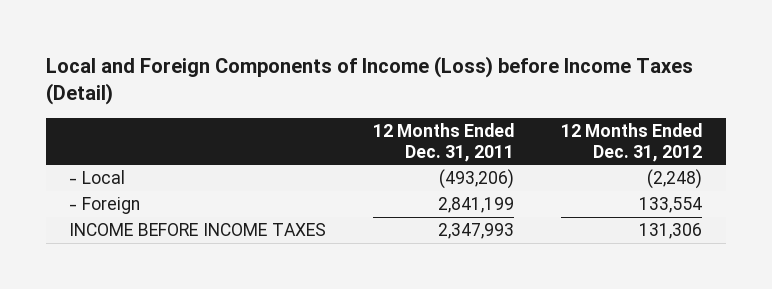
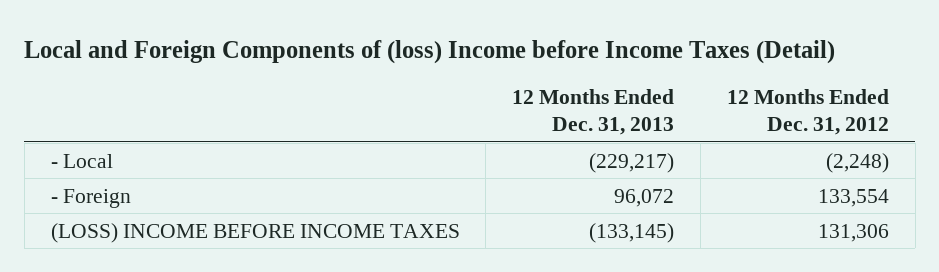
- Local and Foreign Components of Income (Loss) before Income Taxes (Detail)
+ Local and Foreign Components of (loss) Income before Income Taxes (Detail)
- | 12 Months Ended Dec. 31, 2011 | 12 Months Ended Dec. 31, 2012
+ | 12 Months Ended Dec. 31, 2013 | 12 Months Ended Dec. 31, 2012
- INCOME BEFORE INCOME TAXES | 2,347,993 | 131,306
+ (LOSS) INCOME BEFORE INCOME TAXES | (133,145) | 131,306

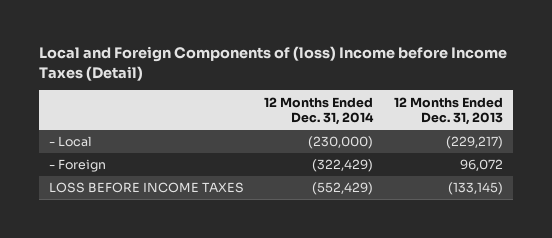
- | 12 Months Ended Dec. 31, 2013 | 12 Months Ended Dec. 31, 2012
+ | 12 Months Ended Dec. 31, 2014 | 12 Months Ended Dec. 31, 2013
- (LOSS) INCOME BEFORE INCOME TAXES | (133,145) | 131,306
+ LOSS BEFORE INCOME TAXES | (552,429) | (133,145)

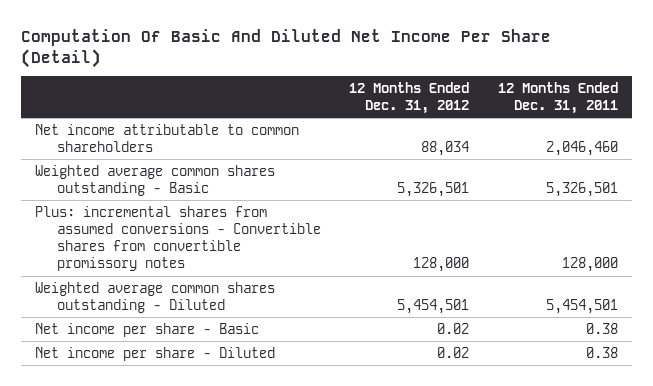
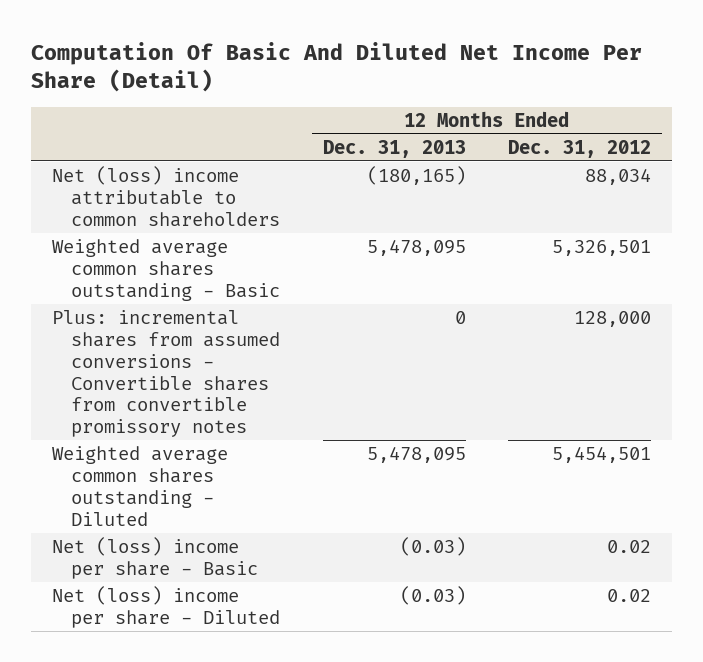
- | 12 Months Ended Dec. 31, 2012 | 12 Months Ended Dec. 31, 2011
+ | 12 Months Ended Dec. 31, 2013 | 12 Months Ended Dec. 31, 2012
- Net income attributable to common shareholders | 88,034 | 2,046,460
+ Net (loss) income attributable to common shareholders | (180,165) | 88,034
- Net income per share - Basic | 0.02 | 0.38
- Net income per share - Diluted | 0.02 | 0.38
+ Net (loss) income per share - Basic | (0.03) | 0.02
+ Net (loss) income per share - Diluted | (0.03) | 0.02

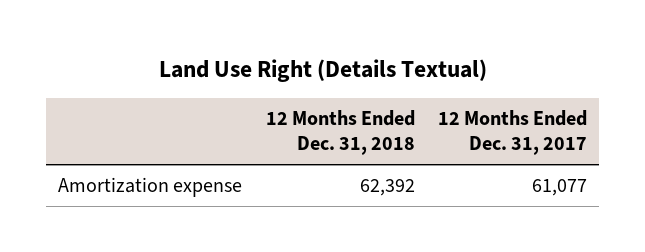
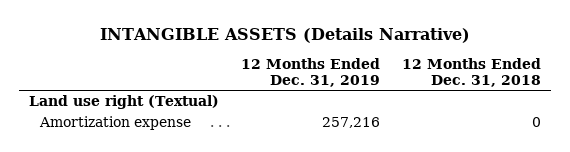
- Land Use Right (Details Textual)
+ INTANGIBLE ASSETS (Details Narrative)
- | 12 Months Ended Dec. 31, 2018 | 12 Months Ended Dec. 31, 2017
+ | 12 Months Ended Dec. 31, 2019 | 12 Months Ended Dec. 31, 2018
- Amortization expense | 62,392 | 61,077
+ Land use right (Textual)
+ Amortization expense | 257,216 | 0

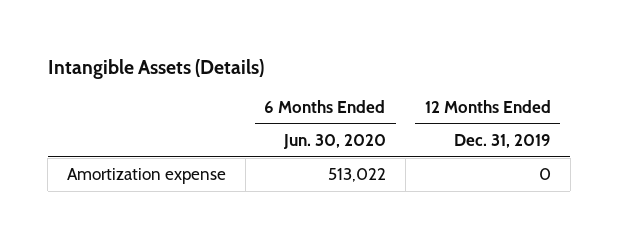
- INTANGIBLE ASSETS (Details Narrative)
+ Intangible Assets (Details)
- | 12 Months Ended Dec. 31, 2019 | 12 Months Ended Dec. 31, 2018
+ | 6 Months Ended Jun. 30, 2020 | 12 Months Ended Dec. 31, 2019
- Land use right (Textual)
- Amortization expense | 257,216 | 0
+ Amortization expense | 513,022 | 0

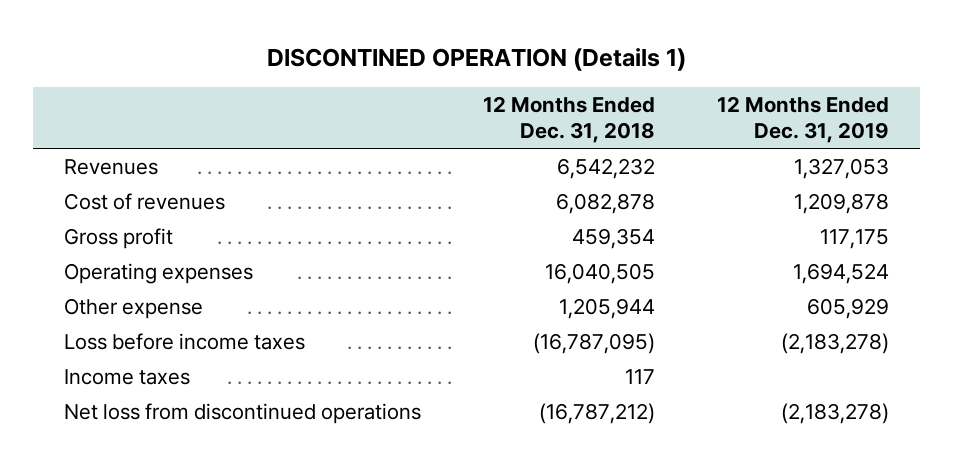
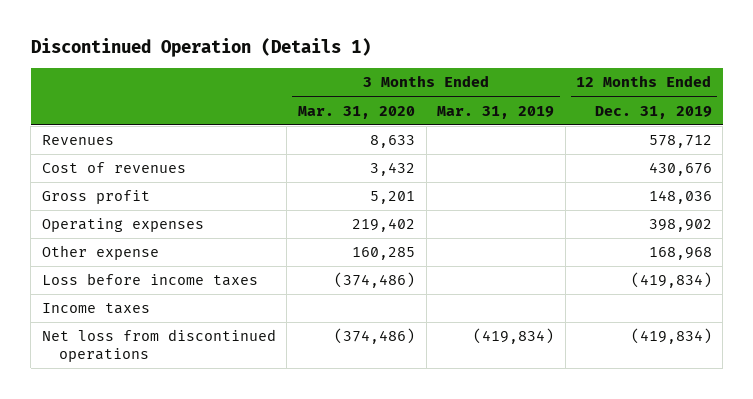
- DISCONTINED OPERATION (Details 1)
+ Discontinued Operation (Details 1)
- | 12 Months Ended Dec. 31, 2018 | 12 Months Ended Dec. 31, 2019
+ | 3 Months Ended Mar. 31, 2020 | 3 Months Ended Mar. 31, 2019 | 12 Months Ended Dec. 31, 2019
- Revenues | 6,542,232 | 1,327,053
- Cost of revenues | 6,082,878 | 1,209,878
- Gross profit | 459,354 | 117,175
- Operating expenses | 16,040,505 | 1,694,524
- Other expense | 1,205,944 | 605,929
- Loss before income taxes | (16,787,095) | (2,183,278)
+ Revenues | 8,633 | | 578,712
+ Cost of revenues | 3,432 | | 430,676
+ Gross profit | 5,201 | | 148,036
+ Operating expenses | 219,402 | | 398,902
+ Other expense | 160,285 | | 168,968
+ Loss before income taxes | (374,486) | | (419,834)
- Net loss from discontinued operations | (16,787,212) | (2,183,278)
+ Net loss from discontinued operations | (374,486) | (419,834) | (419,834)

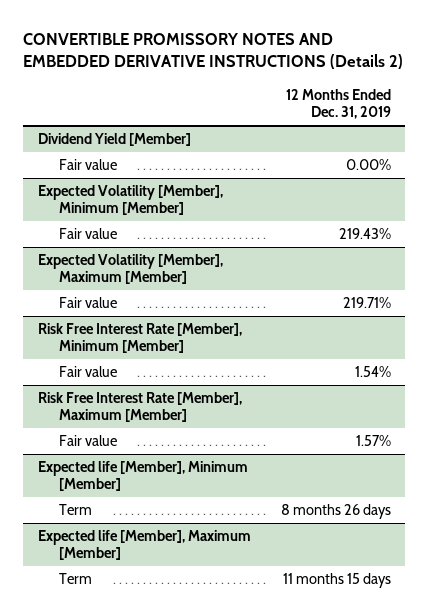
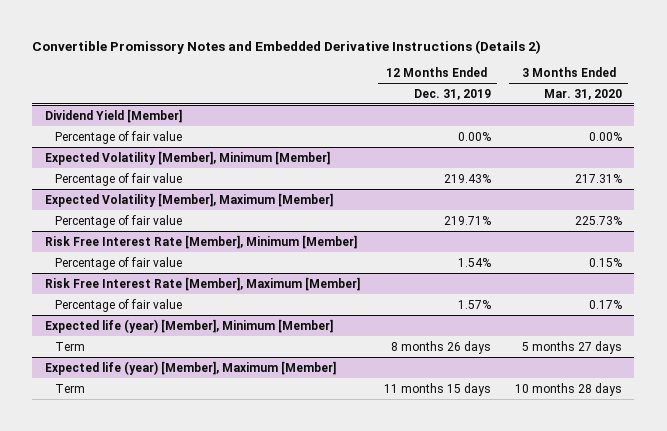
- CONVERTIBLE PROMISSORY NOTES AND EMBEDDED DERIVATIVE INSTRUCTIONS (Details 2)
+ Convertible Promissory Notes and Embedded Derivative Instructions (Details 2)
- | 12 Months Ended Dec. 31, 2019
+ | 12 Months Ended Dec. 31, 2019 | 3 Months Ended Mar. 31, 2020
@ Dividend Yield [Member]
- Fair value | 0.00%
+ Percentage of fair value | 0.00% | 0.00%
@ Expected Volatility [Member], Minimum [Member]
- Fair value | 219.43%
+ Percentage of fair value | 219.43% | 217.31%
@ Expected Volatility [Member], Maximum [Member]
- Fair value | 219.71%
+ Percentage of fair value | 219.71% | 225.73%
@ Risk Free Interest Rate [Member], Minimum [Member]
- Fair value | 1.54%
+ Percentage of fair value | 1.54% | 0.15%
@ Risk Free Interest Rate [Member], Maximum [Member]
- Fair value | 1.57%
- Expected life [Member], Minimum [Member]
@ Risk Free Interest Rate [Member], Maximum [Member]
+ Percentage of fair value | 1.57% | 0.17%
+ Expected life (year) [Member], Minimum [Member]
- Expected life [Member], Maximum [Member]
+ Expected life (year) [Member], Maximum [Member]

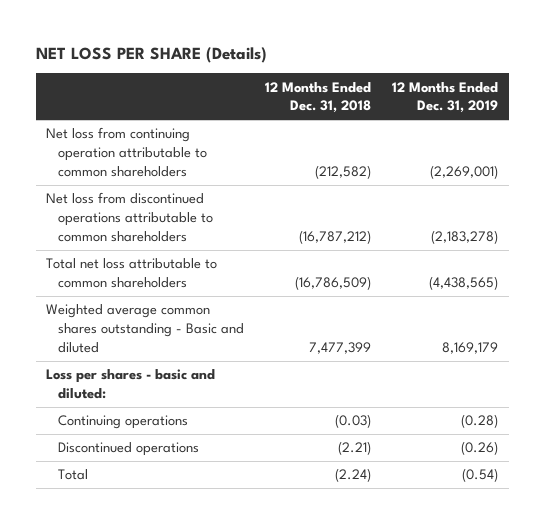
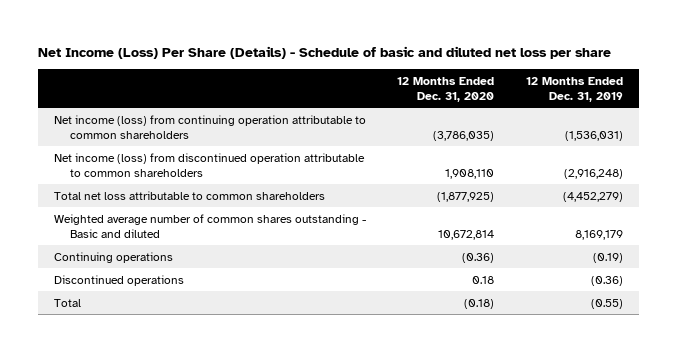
- NET LOSS PER SHARE (Details)
+ Net Income (Loss) Per Share (Details) - Schedule of basic and diluted net loss per share
- | 12 Months Ended Dec. 31, 2018 | 12 Months Ended Dec. 31, 2019
+ | 12 Months Ended Dec. 31, 2020 | 12 Months Ended Dec. 31, 2019
- Net loss from continuing operation attributable to common shareholders | (212,582) | (2,269,001)
- Net loss from discontinued operations attributable to common shareholders | (16,787,212) | (2,183,278)
- Total net loss attributable to common shareholders | (16,786,509) | (4,438,565)
- Weighted average common shares outstanding - Basic and diluted | 7,477,399 | 8,169,179
- Loss per shares - basic and diluted:
- Continuing operations | (0.03) | (0.28)
- Discontinued operations | (2.21) | (0.26)
- Total | (2.24) | (0.54)
+ Net income (loss) from continuing operation attributable to common shareholders | (3,786,035) | (1,536,031)
+ Net income (loss) from discontinued operation attributable to common shareholders | 1,908,110 | (2,916,248)
+ Total net loss attributable to common shareholders | (1,877,925) | (4,452,279)
+ Weighted average number of common shares outstanding - Basic and diluted | 10,672,814 | 8,169,179
+ Continuing operations | (0.36) | (0.19)
+ Discontinued operations | 0.18 | (0.36)
+ Total | (0.18) | (0.55)

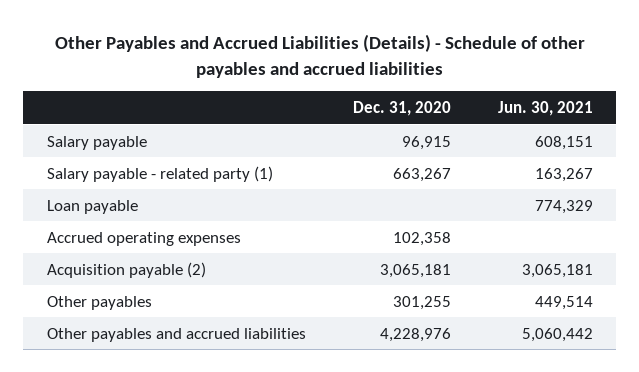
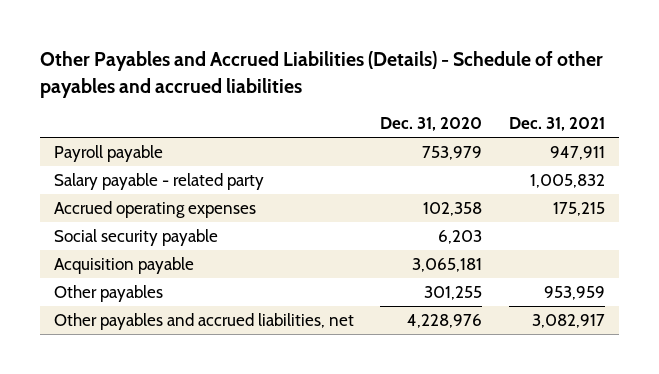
- | Dec. 31, 2020 | Jun. 30, 2021
+ | Dec. 31, 2020 | Dec. 31, 2021
- Salary payable | 96,915 | 608,151
- Salary payable - related party (1) | 663,267 | 163,267
- Loan payable | | 774,329
+ Payroll payable | 753,979 | 947,911
+ Salary payable - related party | | 1,005,832
- Acquisition payable (2) | 3,065,181 | 3,065,181
+ Social security payable | 6,203 |
+ Acquisition payable | 3,065,181 |
- Other payables and accrued liabilities | 4,228,976 | 5,060,442
+ Other payables and accrued liabilities, net | 4,228,976 | 3,082,917

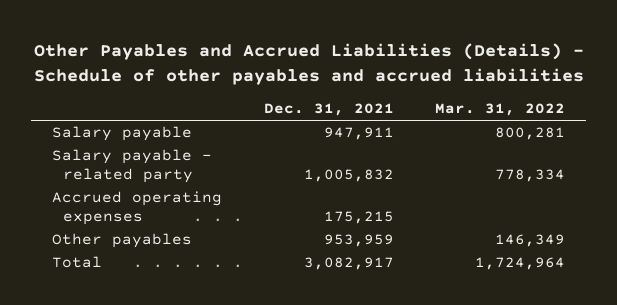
- | Dec. 31, 2020 | Dec. 31, 2021
+ | Dec. 31, 2021 | Mar. 31, 2022
- Payroll payable | 753,979 | 947,911
+ Salary payable | 947,911 | 800,281
- Social security payable | 6,203 |
- Acquisition payable | 3,065,181 |
- Other payables and accrued liabilities, net | 4,228,976 | 3,082,917
+ Total | 3,082,917 | 1,724,964

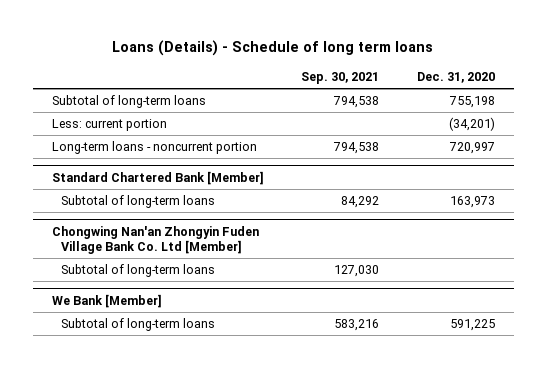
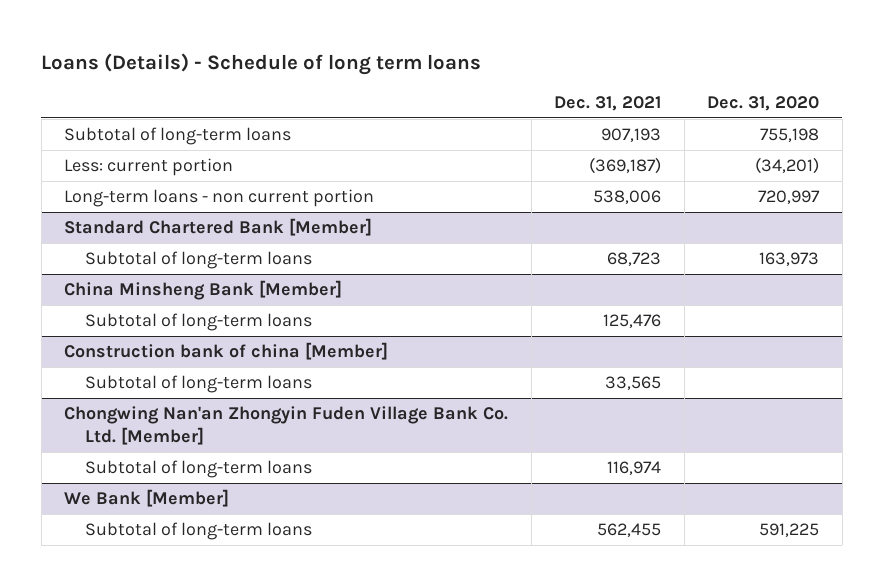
- | Sep. 30, 2021 | Dec. 31, 2020
+ | Dec. 31, 2021 | Dec. 31, 2020
- Long-term loans - noncurrent portion | 794,538 | 720,997
+ Long-term loans - non current portion | 538,006 | 720,997
- Chongwing Nan'an Zhongyin Fuden Village Bank Co. Ltd [Member]
+ China Minsheng Bank [Member]
+ Construction bank of china [Member]
+ Subtotal of long-term loans | 33,565 |
+ Chongwing Nan'an Zhongyin Fuden Village Bank Co. Ltd. [Member]
+ Subtotal of long-term loans | 116,974 |

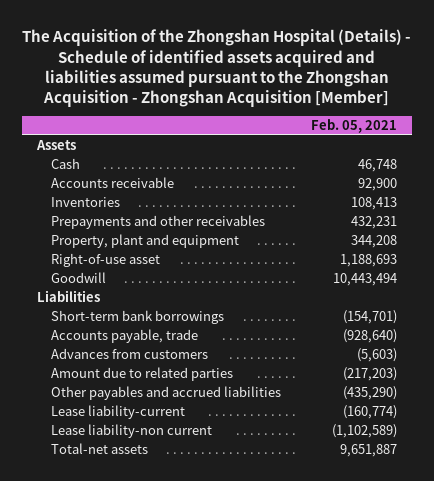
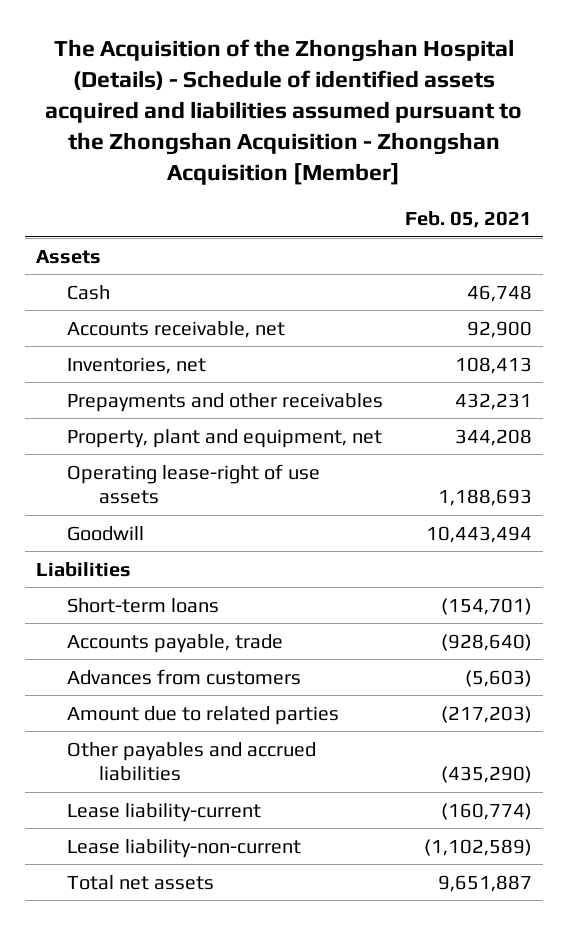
- Accounts receivable | 92,900
- Inventories | 108,413
+ Accounts receivable, net | 92,900
+ Inventories, net | 108,413
- Property, plant and equipment | 344,208
- Right-of-use asset | 1,188,693
+ Property, plant and equipment, net | 344,208
+ Operating lease-right of use assets | 1,188,693
- Short-term bank borrowings | (154,701)
+ Short-term loans | (154,701)
- Lease liability-non current | (1,102,589)
- Total-net assets | 9,651,887
+ Lease liability-non-current | (1,102,589)
+ Total net assets | 9,651,887

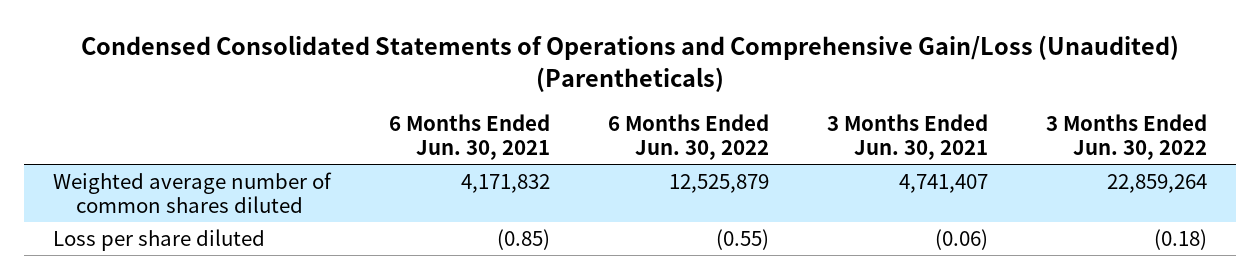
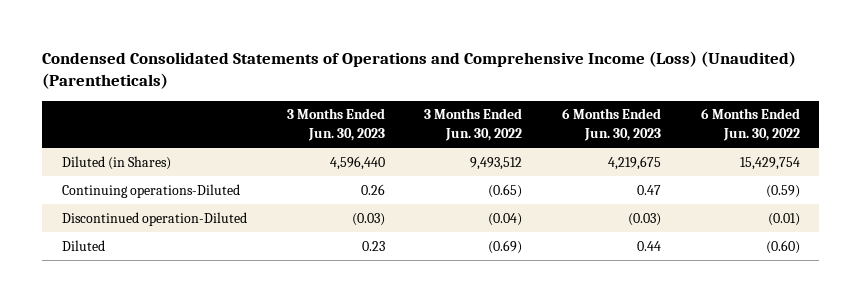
- Condensed Consolidated Statements of Operations and Comprehensive Gain/Loss (Unaudited) (Parentheticals)
+ Condensed Consolidated Statements of Operations and Comprehensive Income (Loss) (Unaudited) (Parentheticals)
- | 6 Months Ended Jun. 30, 2021 | 6 Months Ended Jun. 30, 2022 | 3 Months Ended Jun. 30, 2021 | 3 Months Ended Jun. 30, 2022
+ | 3 Months Ended Jun. 30, 2023 | 3 Months Ended Jun. 30, 2022 | 6 Months Ended Jun. 30, 2023 | 6 Months Ended Jun. 30, 2022
- Weighted average number of common shares diluted | 4,171,832 | 12,525,879 | 4,741,407 | 22,859,264
- Loss per share diluted | (0.85) | (0.55) | (0.06) | (0.18)
+ Diluted (in Shares) | 4,596,440 | 9,493,512 | 4,219,675 | 15,429,754
+ Continuing operations-Diluted | 0.26 | (0.65) | 0.47 | (0.59)
+ Discontinued operation-Diluted | (0.03) | (0.04) | (0.03) | (0.01)
+ Diluted | 0.23 | (0.69) | 0.44 | (0.60)

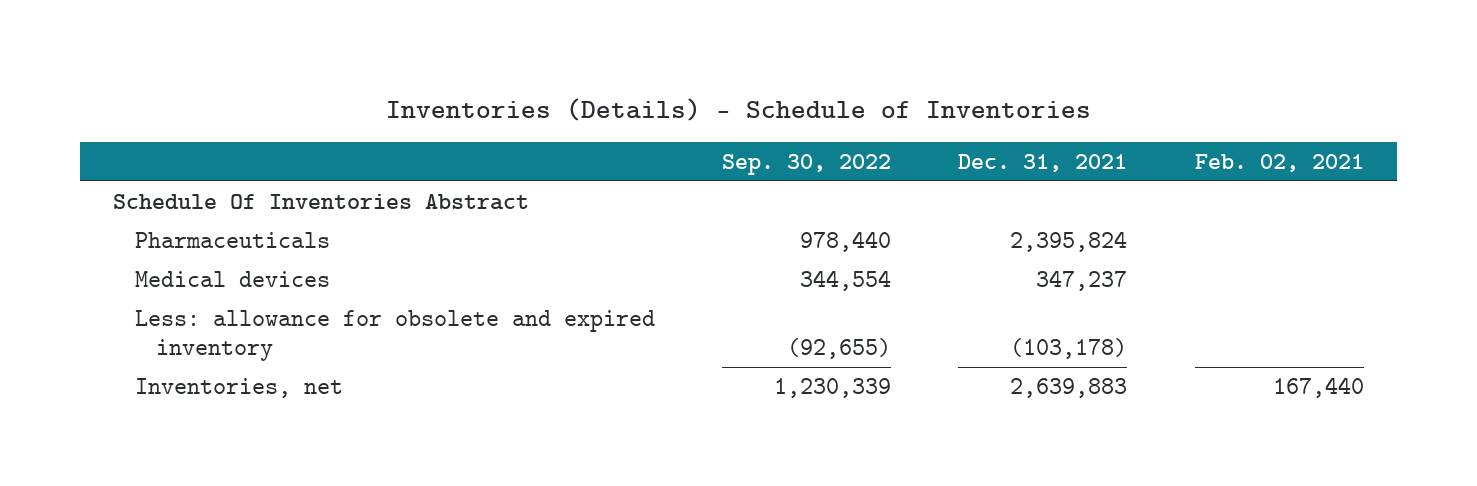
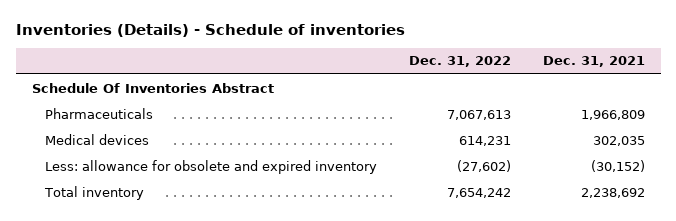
- Inventories (Details) - Schedule of Inventories
+ Inventories (Details) - Schedule of inventories
- | Sep. 30, 2022 | Dec. 31, 2021 | Feb. 02, 2021
+ | Dec. 31, 2022 | Dec. 31, 2021
- Pharmaceuticals | 978,440 | 2,395,824 |
- Medical devices | 344,554 | 347,237 |
- Less: allowance for obsolete and expired inventory | (92,655) | (103,178) |
- Inventories, net | 1,230,339 | 2,639,883 | 167,440
+ Pharmaceuticals | 7,067,613 | 1,966,809
+ Medical devices | 614,231 | 302,035
+ Less: allowance for obsolete and expired inventory | (27,602) | (30,152)
+ Total inventory | 7,654,242 | 2,238,692

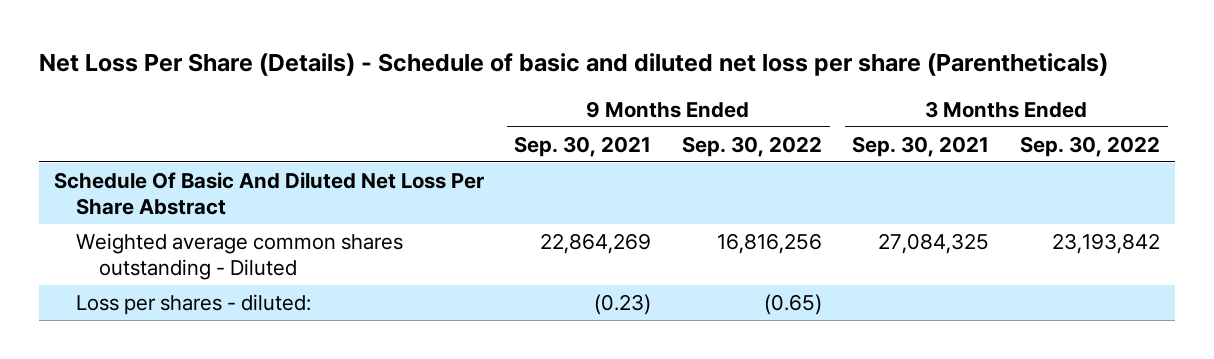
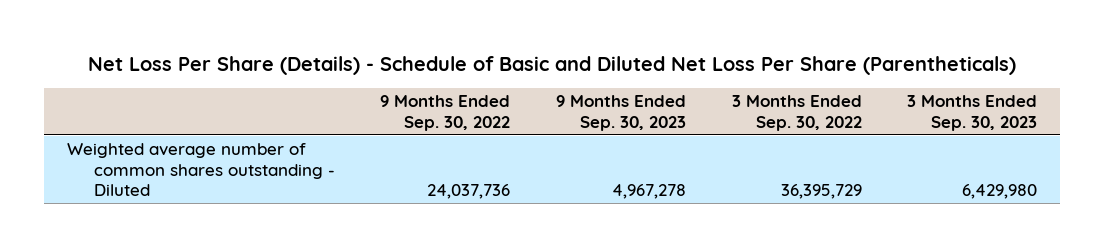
- Net Loss Per Share (Details) - Schedule of basic and diluted net loss per share (Parentheticals)
+ Net Loss Per Share (Details) - Schedule of Basic and Diluted Net Loss Per Share (Parentheticals)
- | 9 Months Ended Sep. 30, 2021 | 9 Months Ended Sep. 30, 2022 | 3 Months Ended Sep. 30, 2021 | 3 Months Ended Sep. 30, 2022
+ | 9 Months Ended Sep. 30, 2022 | 9 Months Ended Sep. 30, 2023 | 3 Months Ended Sep. 30, 2022 | 3 Months Ended Sep. 30, 2023
- Schedule Of Basic And Diluted Net Loss Per Share Abstract
- Weighted average common shares outstanding - Diluted | 22,864,269 | 16,816,256 | 27,084,325 | 23,193,842
- Loss per shares - diluted: | (0.23) | (0.65) | |
+ Weighted average number of common shares outstanding - Diluted | 24,037,736 | 4,967,278 | 36,395,729 | 6,429,980

